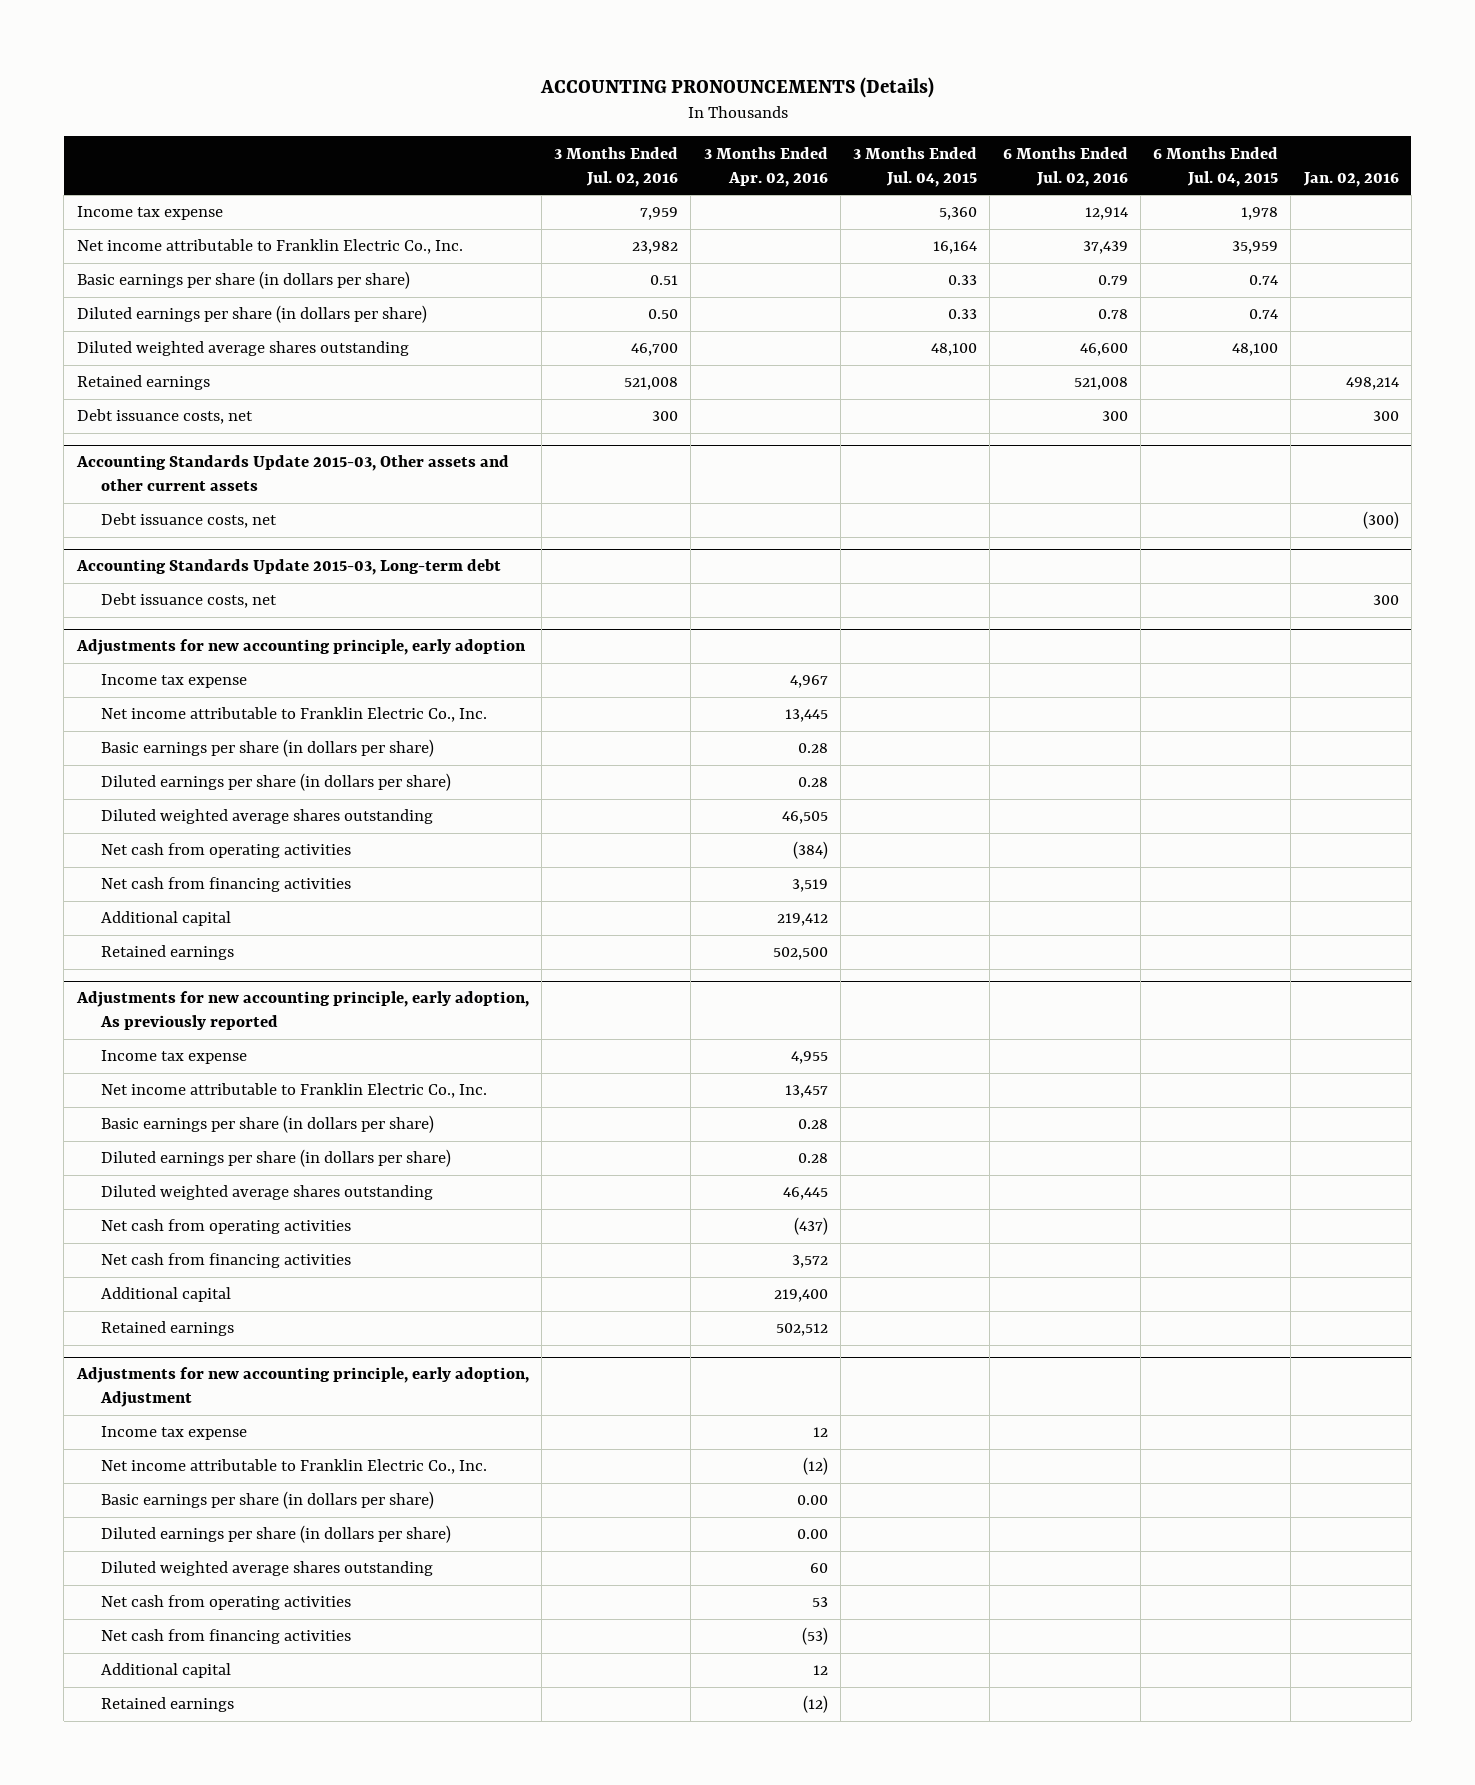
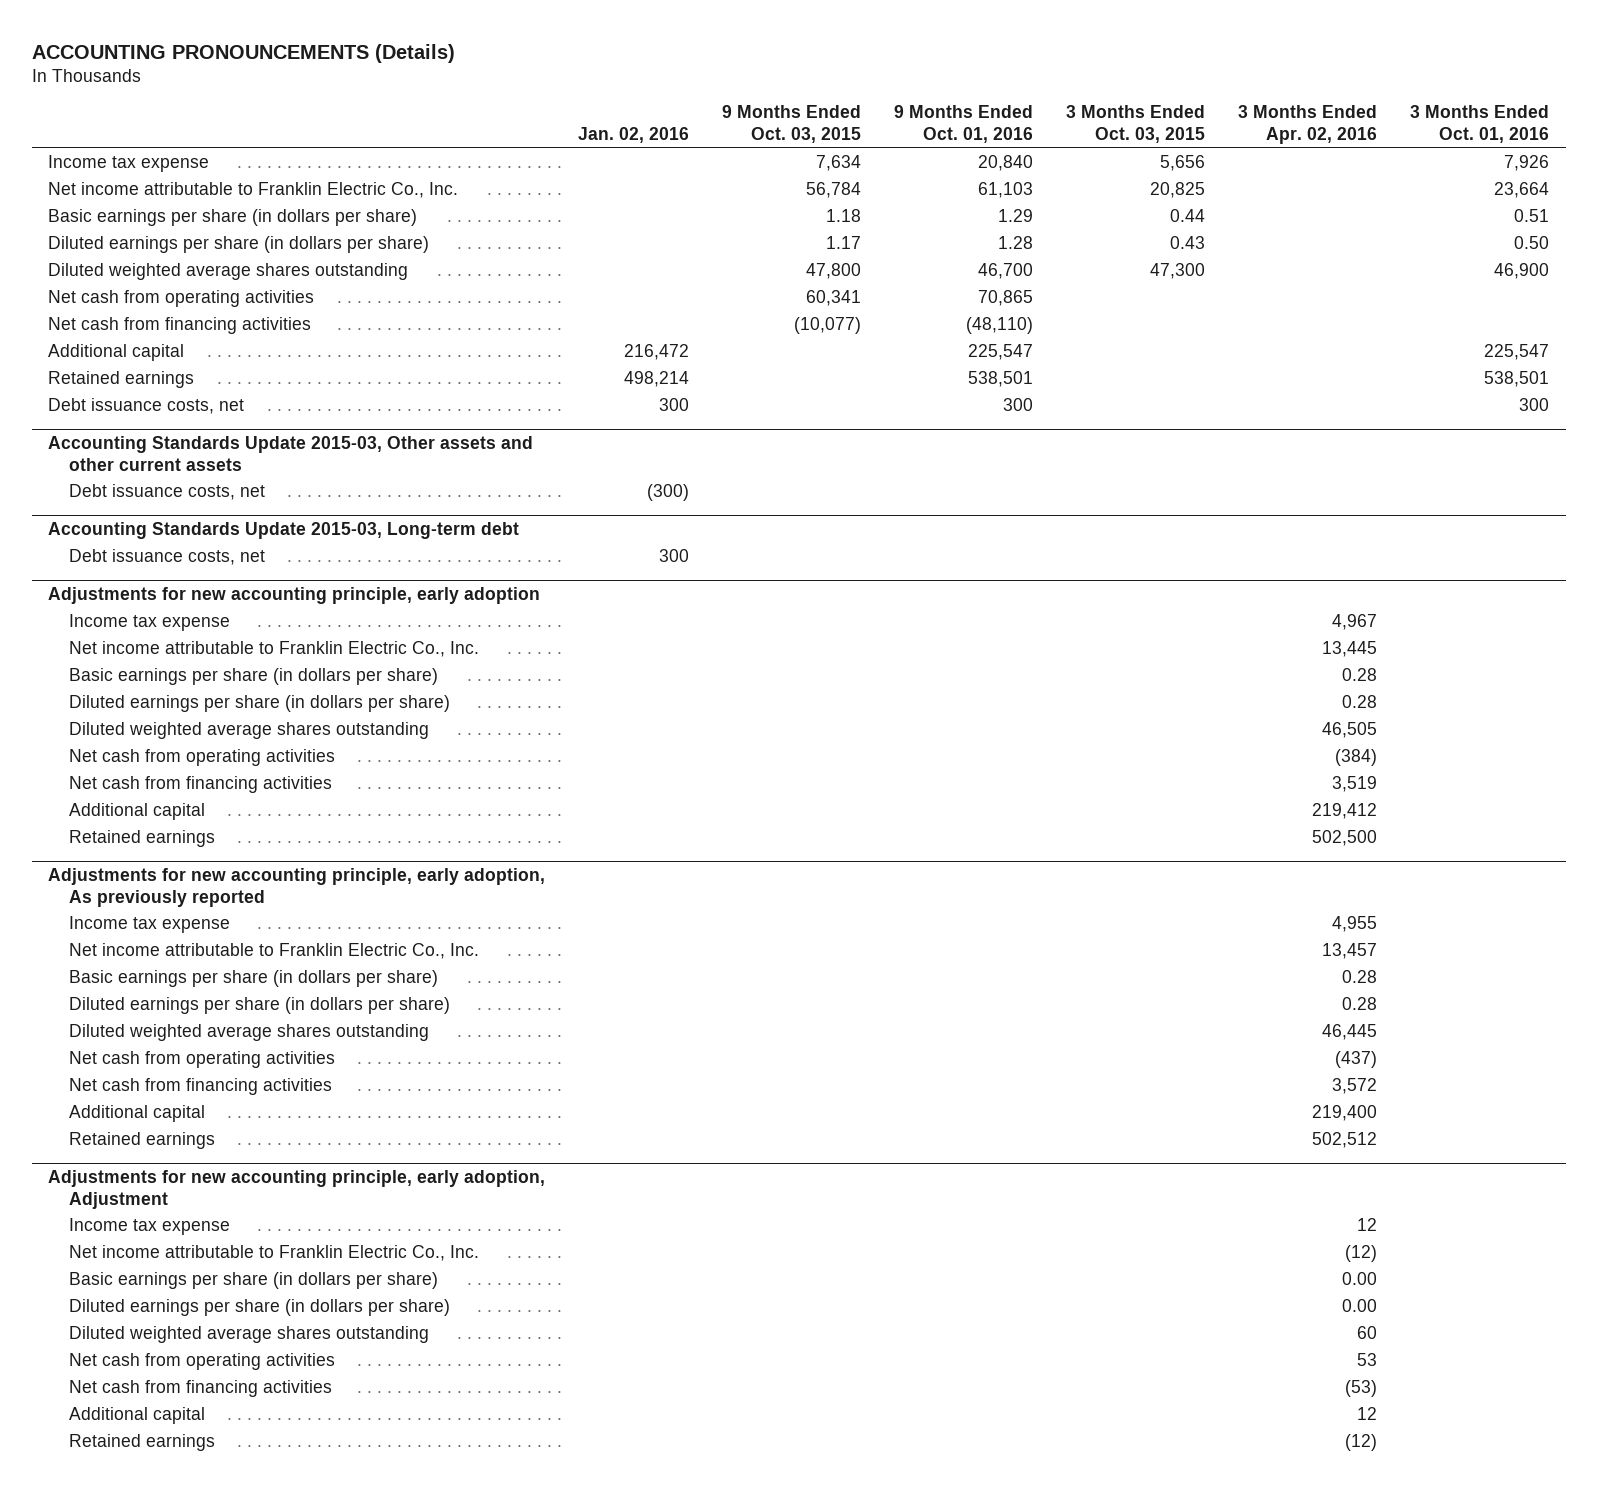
- | 3 Months Ended Jul. 02, 2016 | 3 Months Ended Apr. 02, 2016 | 3 Months Ended Jul. 04, 2015 | 6 Months Ended Jul. 02, 2016 | 6 Months Ended Jul. 04, 2015 | Jan. 02, 2016
+ | Jan. 02, 2016 | 9 Months Ended Oct. 03, 2015 | 9 Months Ended Oct. 01, 2016 | 3 Months Ended Oct. 03, 2015 | 3 Months Ended Apr. 02, 2016 | 3 Months Ended Oct. 01, 2016
+ Net cash from operating activities | | 60,341 | 70,865 | | |
+ Net cash from financing activities | | (10,077) | (48,110) | | |
+ Additional capital | 216,472 | | 225,547 | | | 225,547

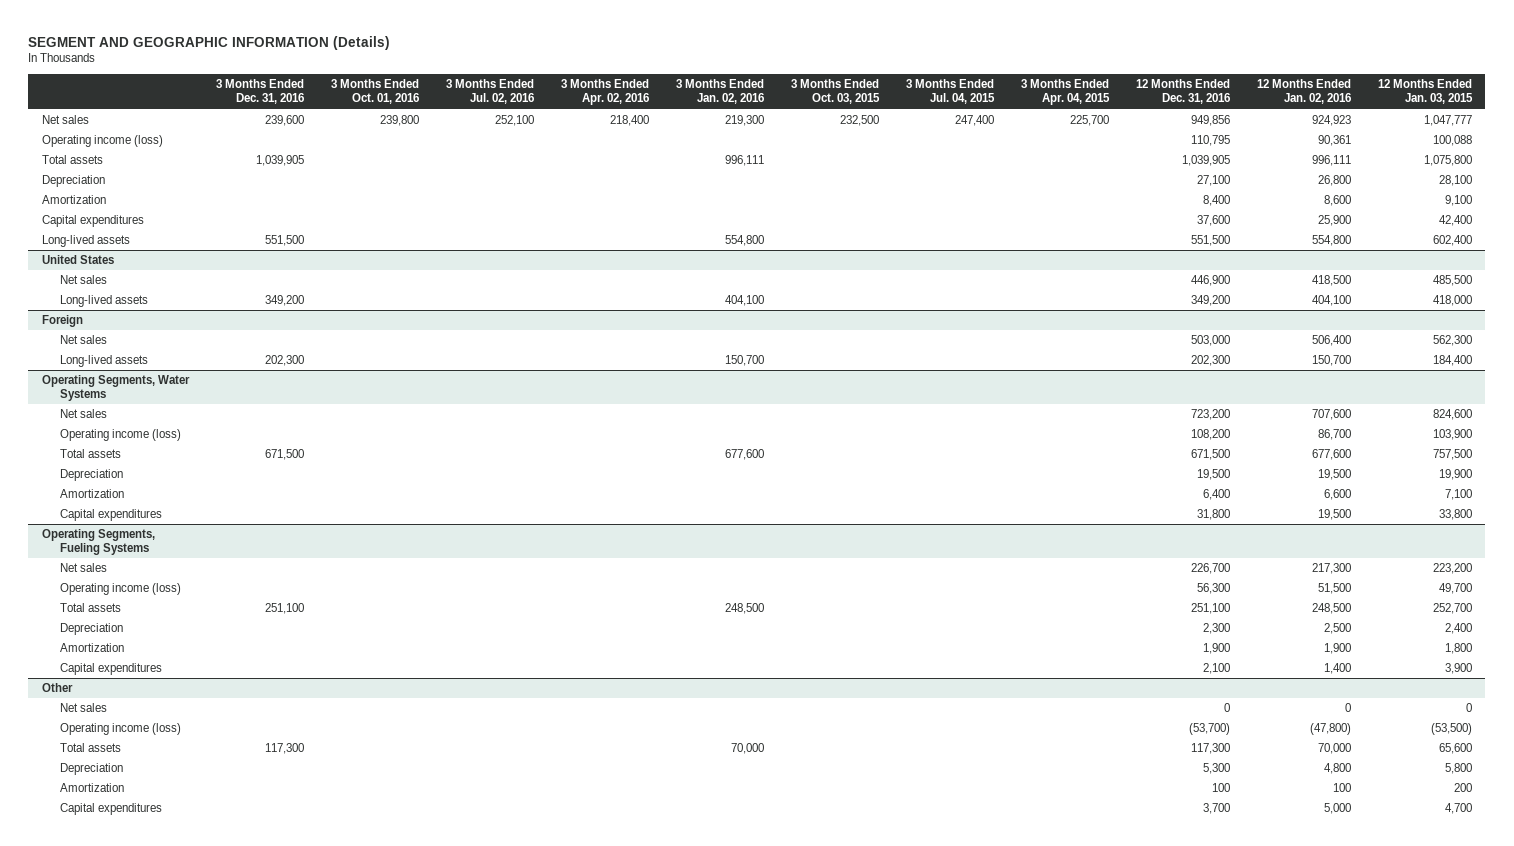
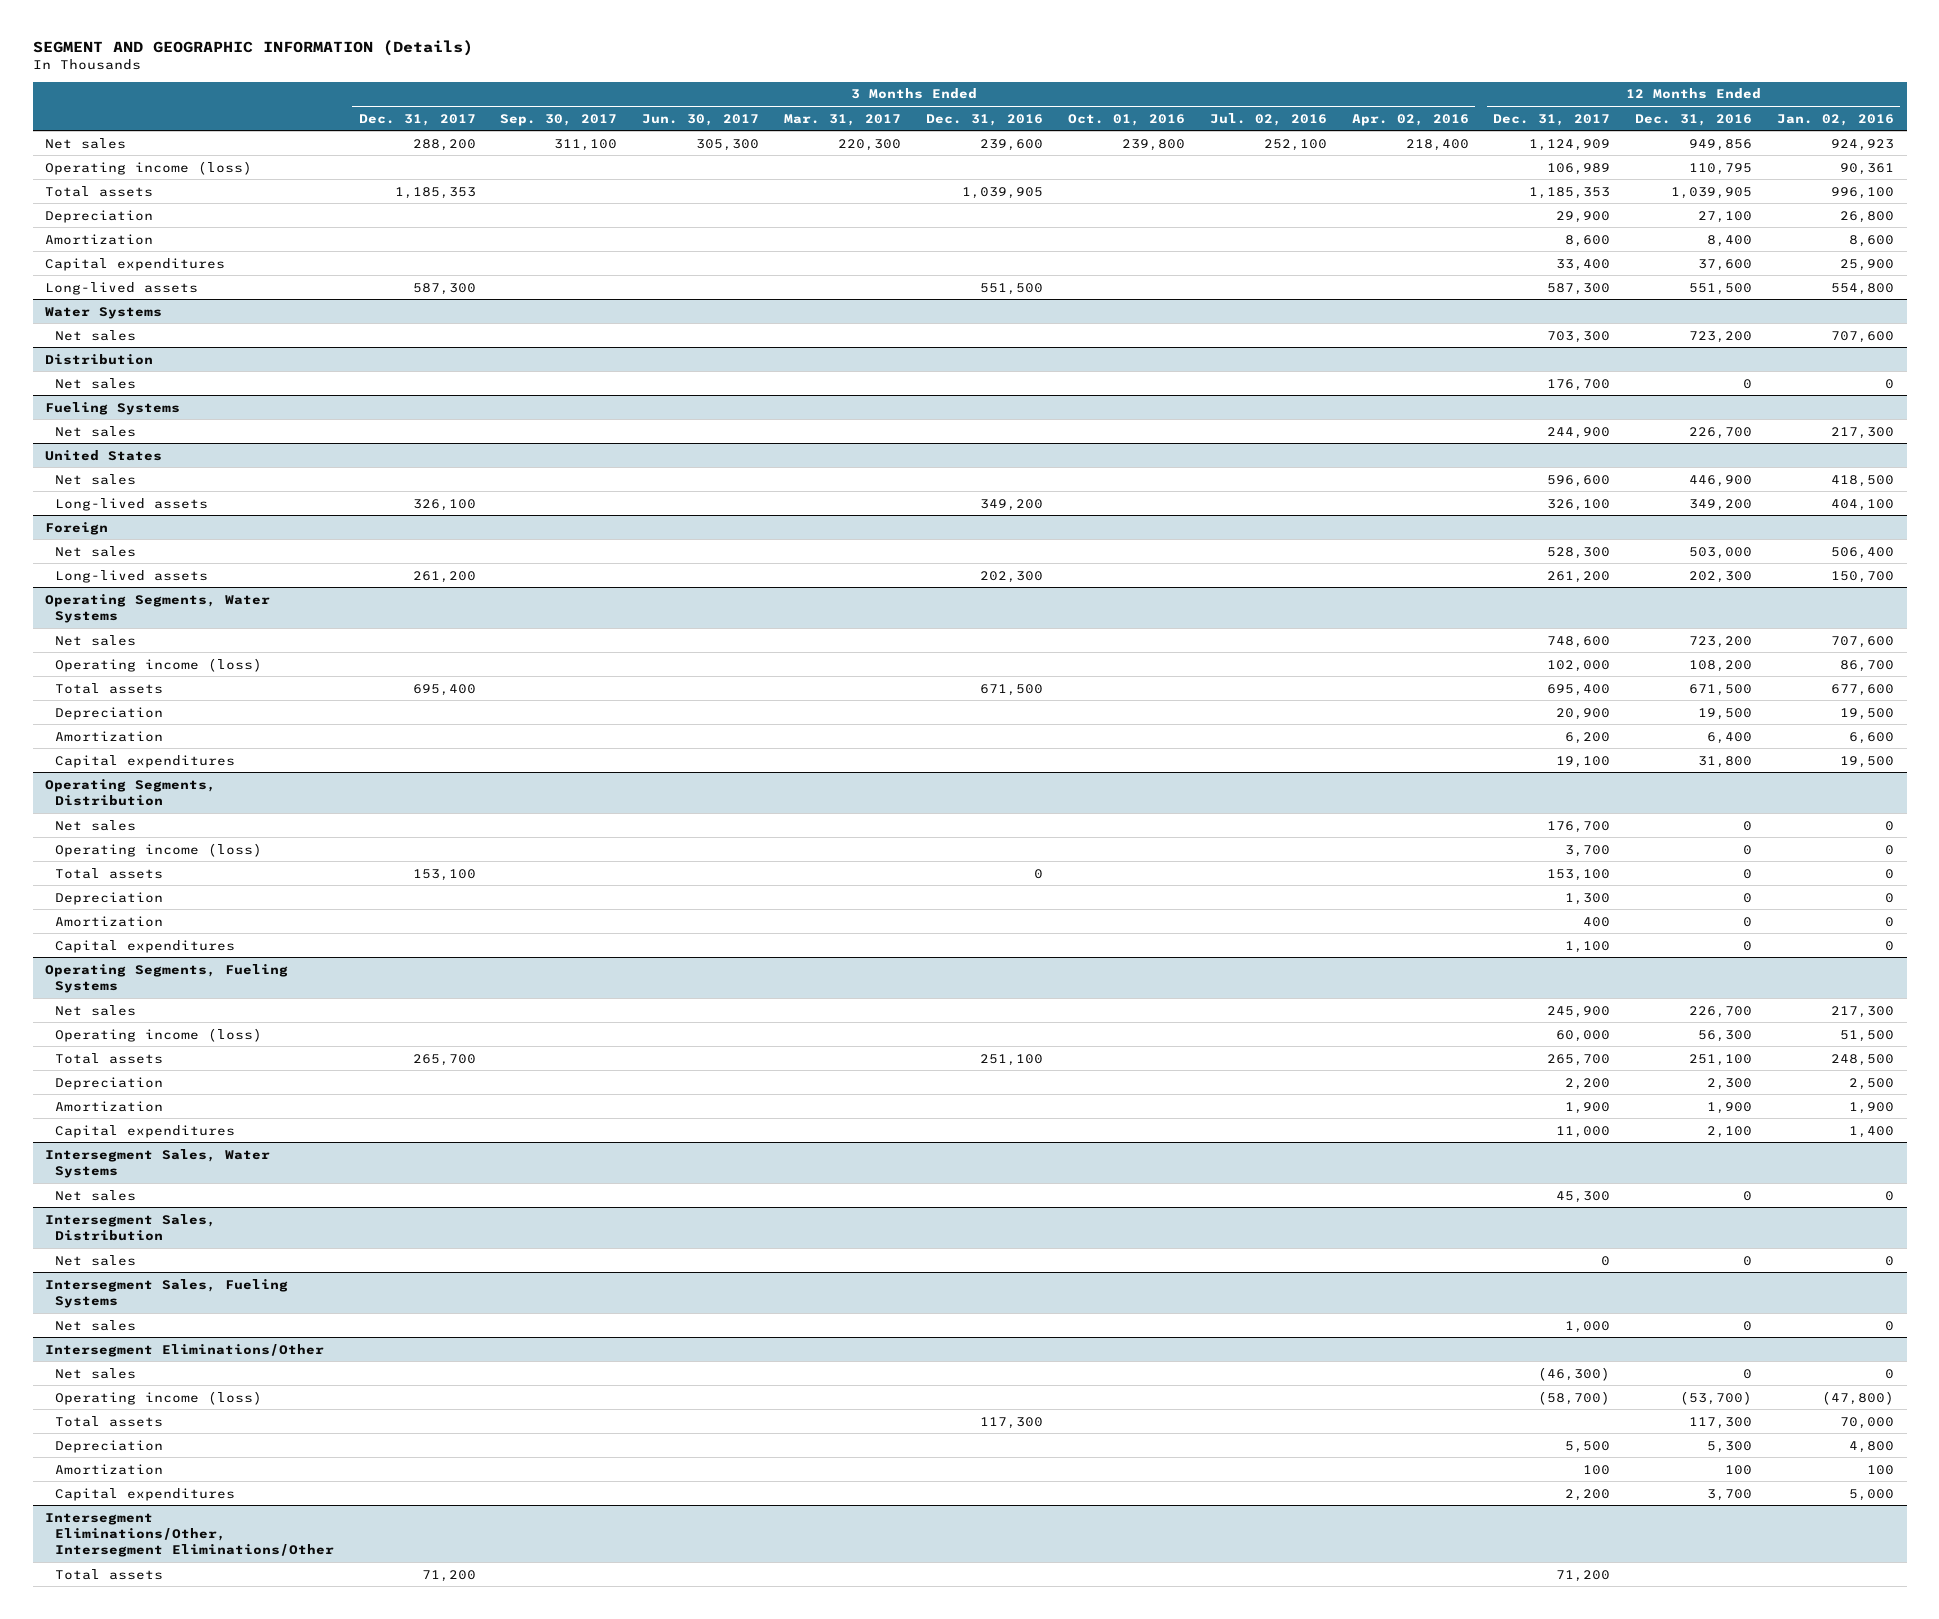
- | 3 Months Ended Dec. 31, 2016 | 3 Months Ended Oct. 01, 2016 | 3 Months Ended Jul. 02, 2016 | 3 Months Ended Apr. 02, 2016 | 3 Months Ended Jan. 02, 2016 | 3 Months Ended Oct. 03, 2015 | 3 Months Ended Jul. 04, 2015 | 3 Months Ended Apr. 04, 2015 | 12 Months Ended Dec. 31, 2016 | 12 Months Ended Jan. 02, 2016 | 12 Months Ended Jan. 03, 2015
+ | 3 Months Ended Dec. 31, 2017 | 3 Months Ended Sep. 30, 2017 | 3 Months Ended Jun. 30, 2017 | 3 Months Ended Mar. 31, 2017 | 3 Months Ended Dec. 31, 2016 | 3 Months Ended Oct. 01, 2016 | 3 Months Ended Jul. 02, 2016 | 3 Months Ended Apr. 02, 2016 | 12 Months Ended Dec. 31, 2017 | 12 Months Ended Dec. 31, 2016 | 12 Months Ended Jan. 02, 2016
- Total assets | 1,039,905 | | | | 996,111 | | | | 1,039,905 | 996,111 | 1,075,800
+ Total assets | 1,185,353 | | | | 1,039,905 | | | | 1,185,353 | 1,039,905 | 996,100
+ Water Systems
+ Net sales | | | | | | | | | 703,300 | 723,200 | 707,600
+ Distribution
+ Net sales | | | | | | | | | 176,700 | 0 | 0
+ Fueling Systems
+ Net sales | | | | | | | | | 244,900 | 226,700 | 217,300
+ Operating Segments, Distribution
+ Net sales | | | | | | | | | 176,700 | 0 | 0
+ Operating income (loss) | | | | | | | | | 3,700 | 0 | 0
+ Total assets | 153,100 | | | | 0 | | | | 153,100 | 0 | 0
+ Depreciation | | | | | | | | | 1,300 | 0 | 0
+ Amortization | | | | | | | | | 400 | 0 | 0
+ Capital expenditures | | | | | | | | | 1,100 | 0 | 0
- Other
+ Intersegment Sales, Water Systems
+ Intersegment Sales, Distribution
+ Net sales | | | | | | | | | 0 | 0 | 0
+ Intersegment Sales, Fueling Systems
+ Net sales | | | | | | | | | 1,000 | 0 | 0
+ Intersegment Eliminations/Other
+ Net sales | | | | | | | | | (46,300) | 0 | 0
+ Intersegment Eliminations/Other, Intersegment Eliminations/Other
+ Total assets | 71,200 | | | | | | | | 71,200 | |

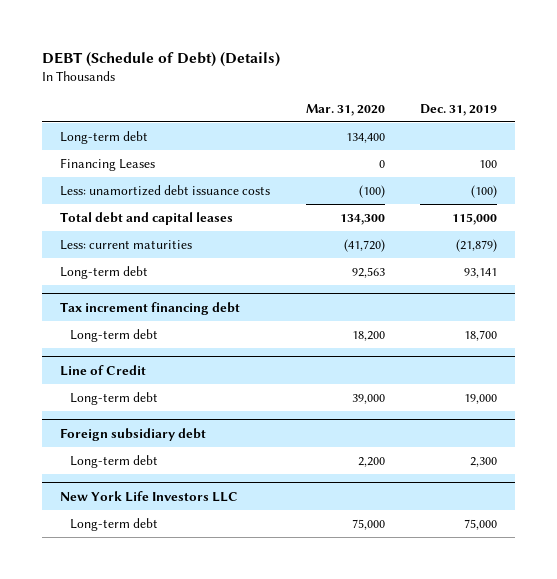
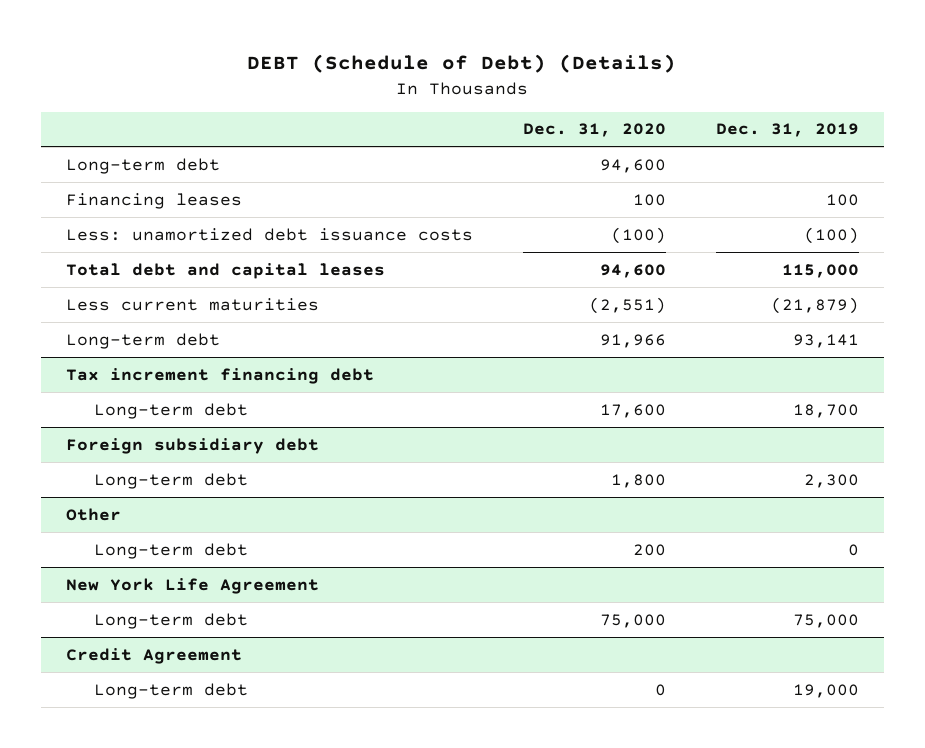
- | Mar. 31, 2020 | Dec. 31, 2019
+ | Dec. 31, 2020 | Dec. 31, 2019
- Financing Leases | 0 | 100
+ Financing leases | 100 | 100
- Less: current maturities | (41,720) | (21,879)
+ Less current maturities | (2,551) | (21,879)
- Line of Credit
- Long-term debt | 39,000 | 19,000
- New York Life Investors LLC
+ Other
+ Long-term debt | 200 | 0
+ New York Life Agreement
+ Credit Agreement
+ Long-term debt | 0 | 19,000

